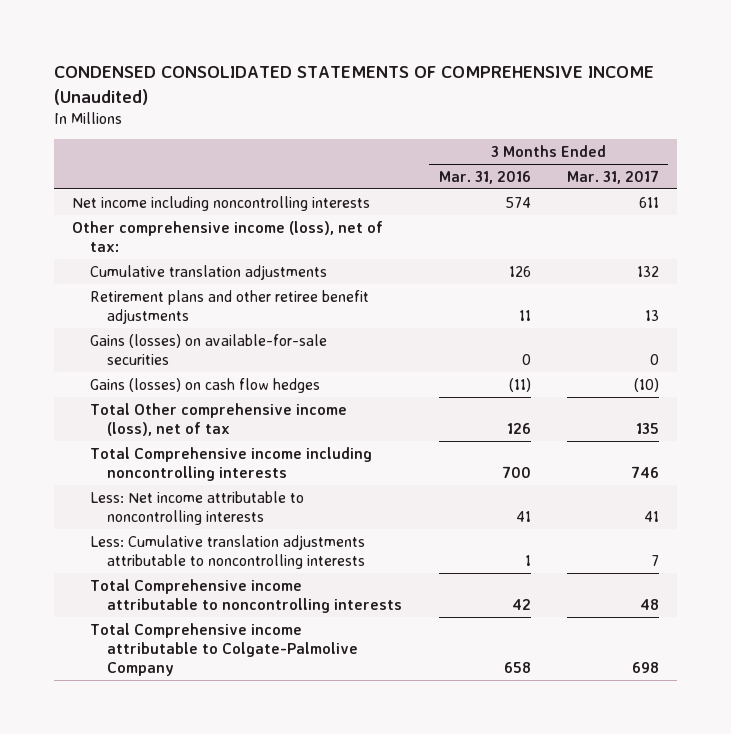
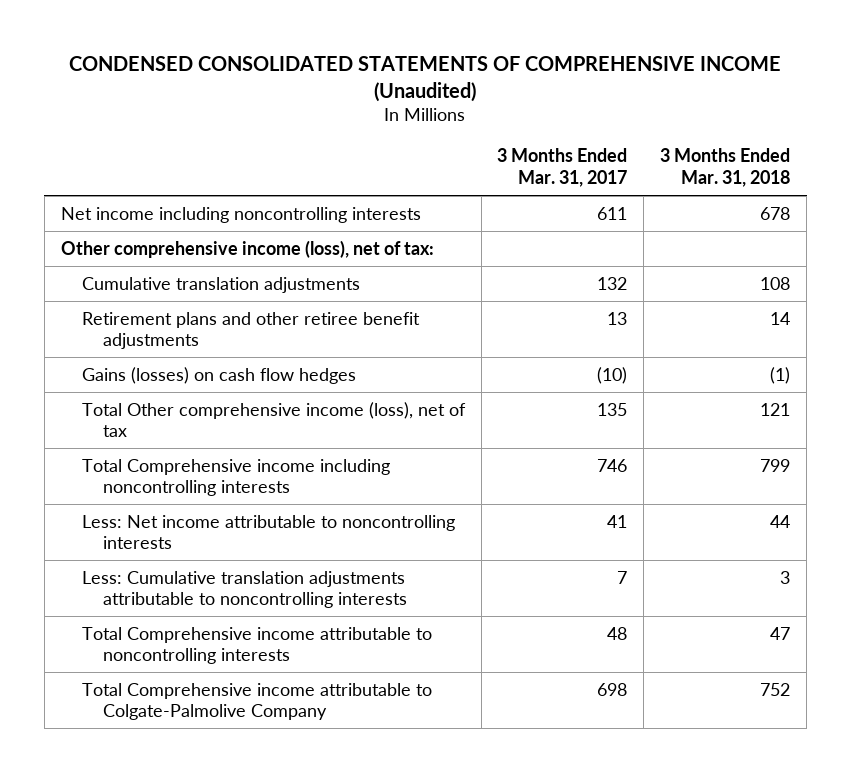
- | 3 Months Ended Mar. 31, 2016 | 3 Months Ended Mar. 31, 2017
+ | 3 Months Ended Mar. 31, 2017 | 3 Months Ended Mar. 31, 2018
- Gains (losses) on available-for-sale securities | 0 | 0

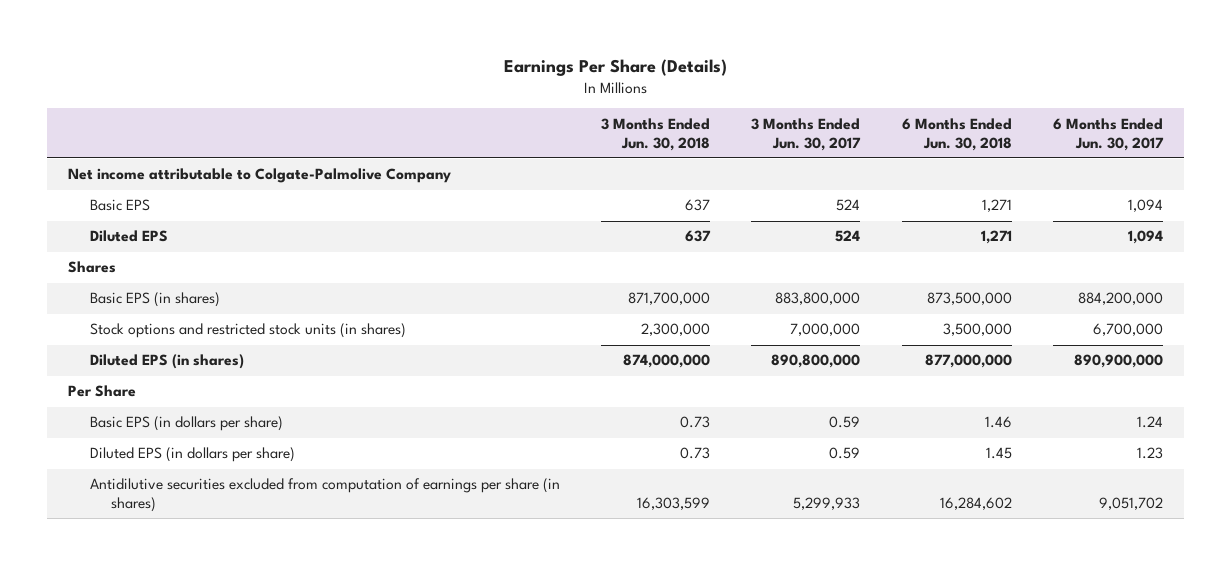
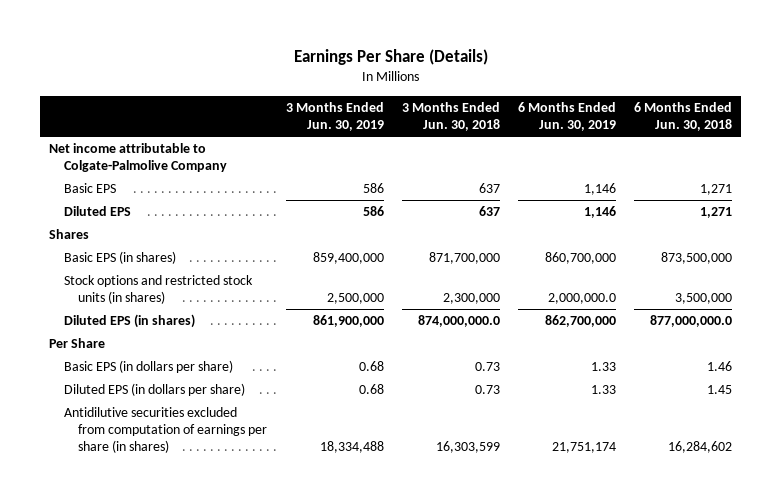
- | 3 Months Ended Jun. 30, 2018 | 3 Months Ended Jun. 30, 2017 | 6 Months Ended Jun. 30, 2018 | 6 Months Ended Jun. 30, 2017
+ | 3 Months Ended Jun. 30, 2019 | 3 Months Ended Jun. 30, 2018 | 6 Months Ended Jun. 30, 2019 | 6 Months Ended Jun. 30, 2018
- Diluted EPS (in shares) | 874,000,000 | 890,800,000 | 877,000,000 | 890,900,000
+ Diluted EPS (in shares) | 861,900,000 | 874,000,000.0 | 862,700,000 | 877,000,000.0

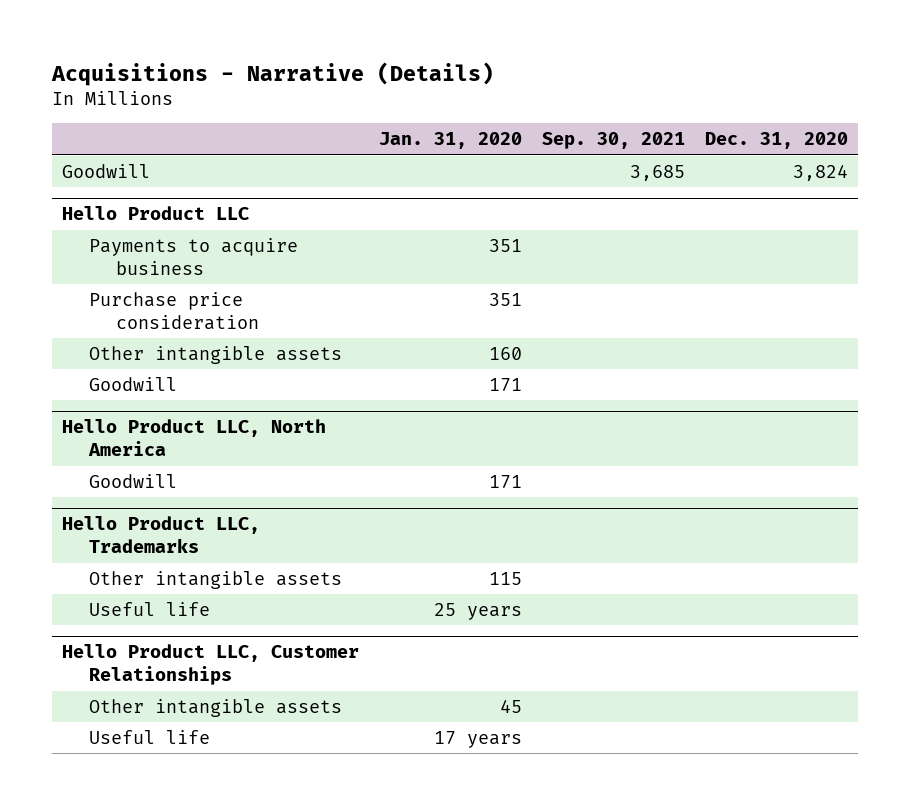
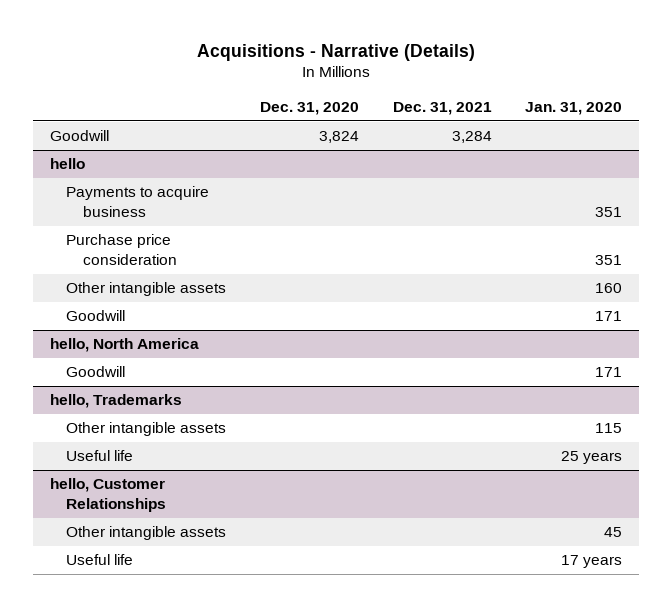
- | Jan. 31, 2020 | Sep. 30, 2021 | Dec. 31, 2020
+ | Dec. 31, 2020 | Dec. 31, 2021 | Jan. 31, 2020
- Hello Product LLC
+ hello
- Hello Product LLC, North America
+ hello, North America
- Hello Product LLC, Trademarks
+ hello, Trademarks
- Hello Product LLC, Customer Relationships
+ hello, Customer Relationships

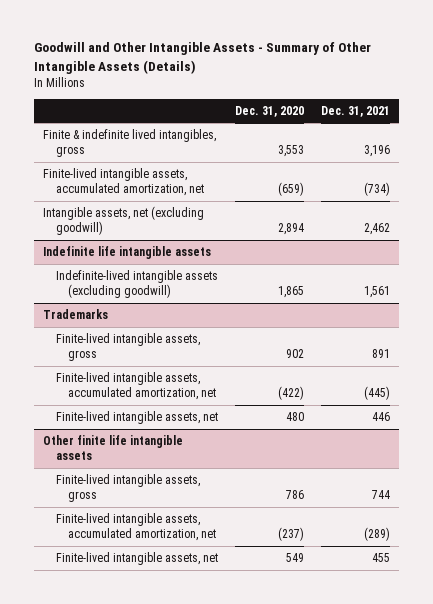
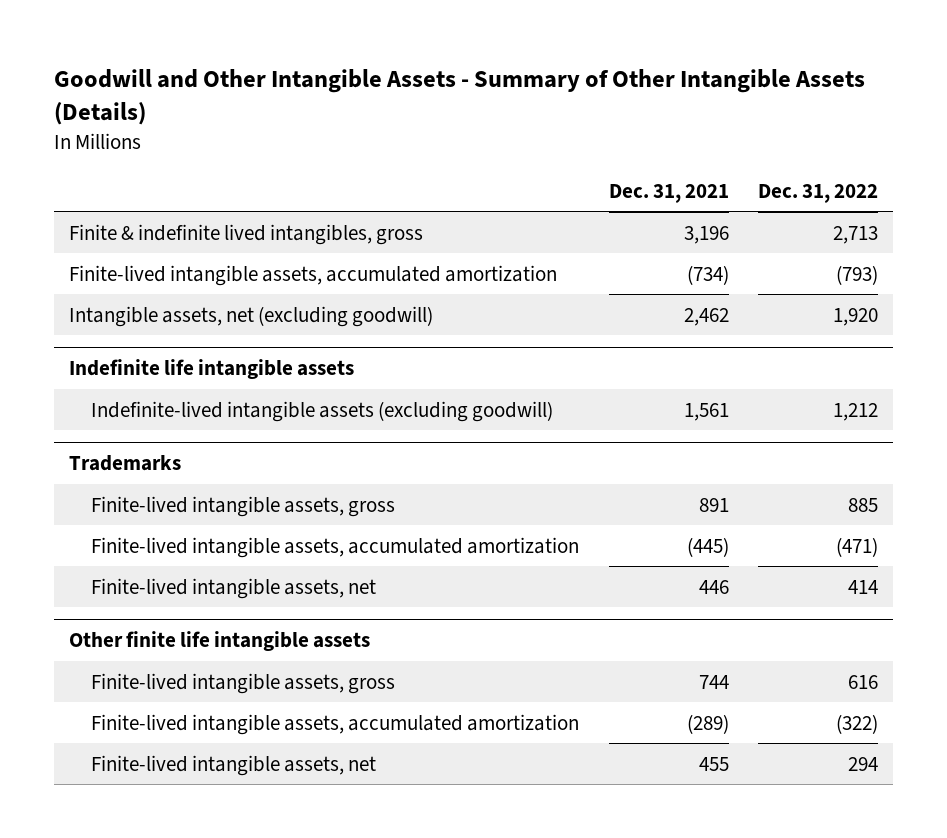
- | Dec. 31, 2020 | Dec. 31, 2021
+ | Dec. 31, 2021 | Dec. 31, 2022
- Finite-lived intangible assets, accumulated amortization, net | (659) | (734)
+ Finite-lived intangible assets, accumulated amortization | (734) | (793)
@ Trademarks
- Finite-lived intangible assets, accumulated amortization, net | (422) | (445)
+ Finite-lived intangible assets, accumulated amortization | (445) | (471)
@ Other finite life intangible assets
- Finite-lived intangible assets, accumulated amortization, net | (237) | (289)
+ Finite-lived intangible assets, accumulated amortization | (289) | (322)

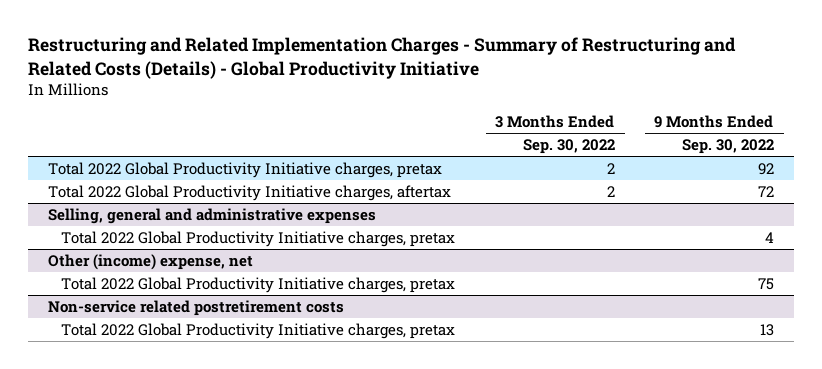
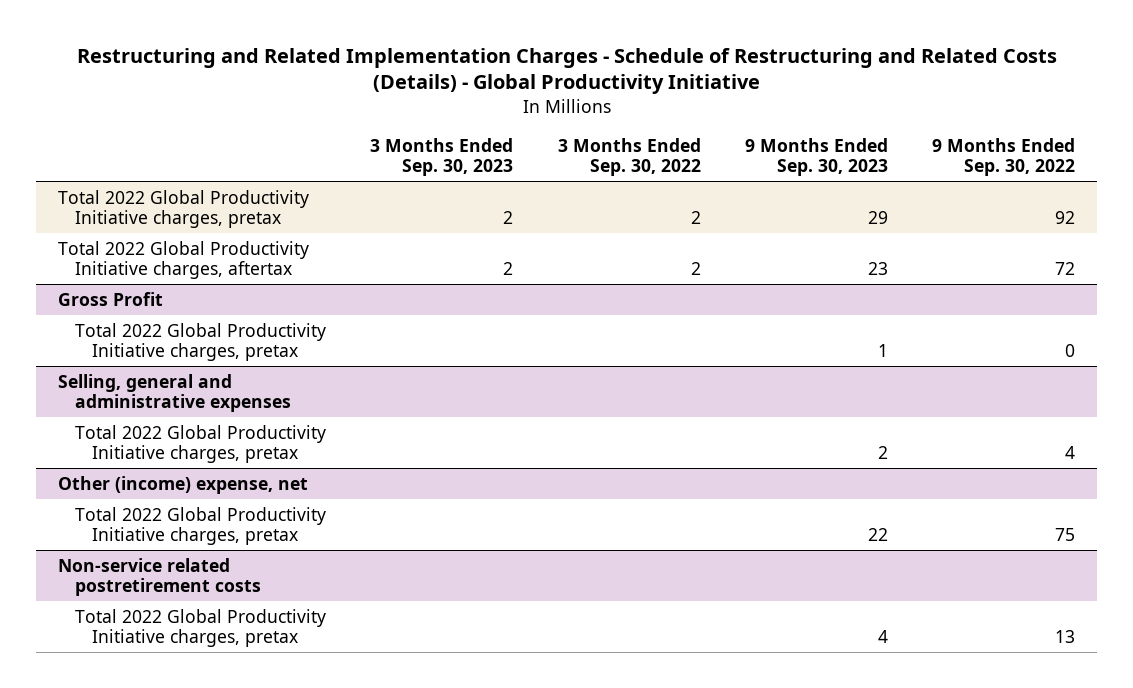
- Restructuring and Related Implementation Charges - Summary of Restructuring and Related Costs (Details) - Global Productivity Initiative
+ Restructuring and Related Implementation Charges - Schedule of Restructuring and Related Costs (Details) - Global Productivity Initiative
- | 3 Months Ended Sep. 30, 2022 | 9 Months Ended Sep. 30, 2022
+ | 3 Months Ended Sep. 30, 2023 | 3 Months Ended Sep. 30, 2022 | 9 Months Ended Sep. 30, 2023 | 9 Months Ended Sep. 30, 2022
+ Gross Profit
+ Total 2022 Global Productivity Initiative charges, pretax | | | 1 | 0

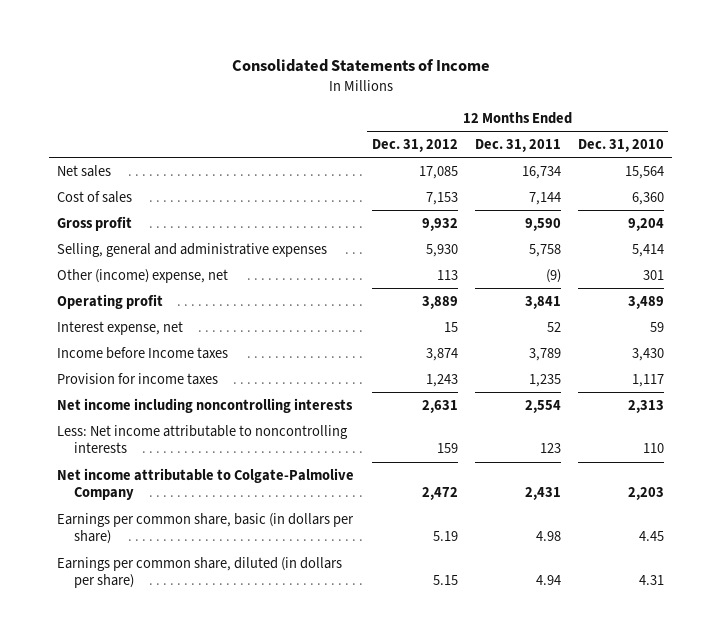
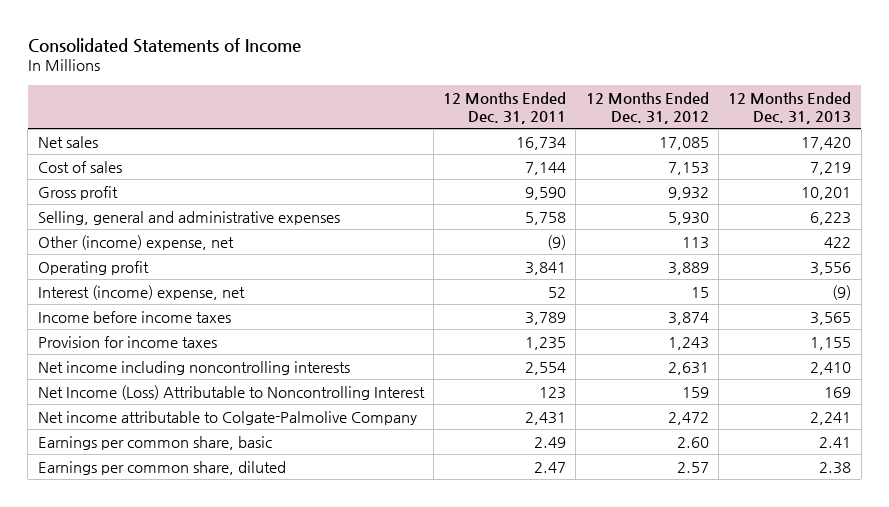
- | 12 Months Ended Dec. 31, 2012 | 12 Months Ended Dec. 31, 2011 | 12 Months Ended Dec. 31, 2010
+ | 12 Months Ended Dec. 31, 2011 | 12 Months Ended Dec. 31, 2012 | 12 Months Ended Dec. 31, 2013
- Interest expense, net | 15 | 52 | 59
- Income before Income taxes | 3,874 | 3,789 | 3,430
+ Interest (income) expense, net | 52 | 15 | (9)
+ Income before income taxes | 3,789 | 3,874 | 3,565
- Less: Net income attributable to noncontrolling interests | 159 | 123 | 110
+ Net Income (Loss) Attributable to Noncontrolling Interest | 123 | 159 | 169
- Earnings per common share, basic (in dollars per share) | 5.19 | 4.98 | 4.45
- Earnings per common share, diluted (in dollars per share) | 5.15 | 4.94 | 4.31
+ Earnings per common share, basic | 2.49 | 2.60 | 2.41
+ Earnings per common share, diluted | 2.47 | 2.57 | 2.38

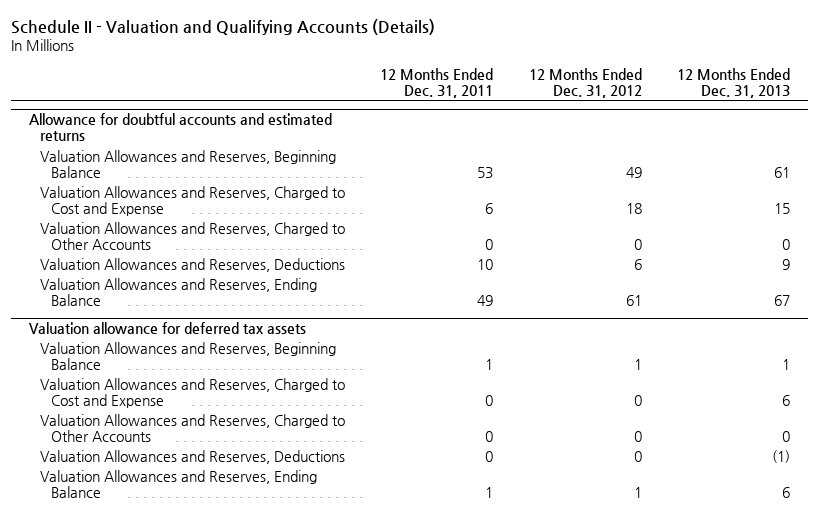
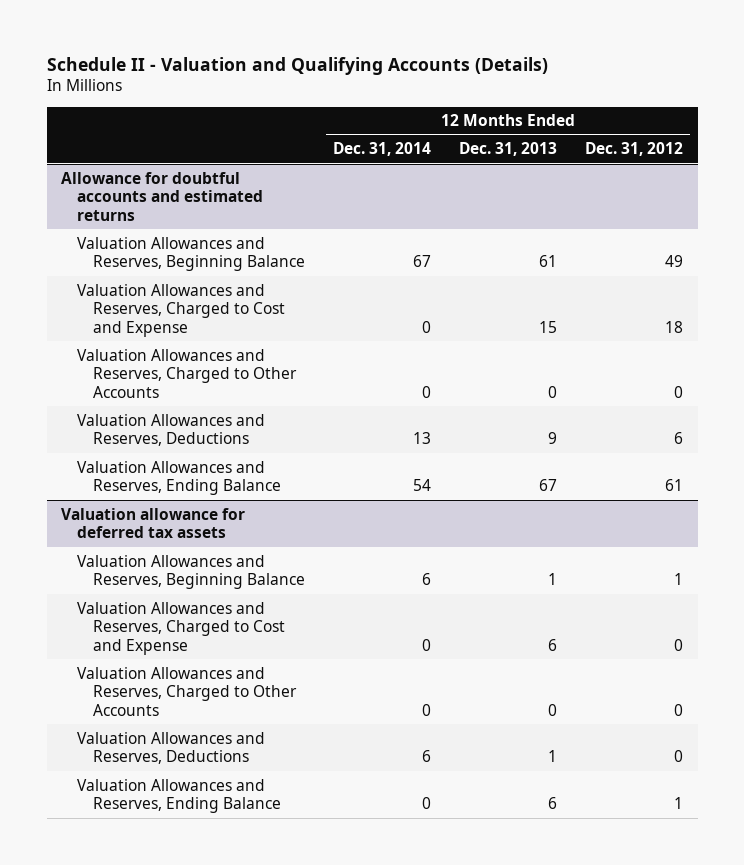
- | 12 Months Ended Dec. 31, 2011 | 12 Months Ended Dec. 31, 2012 | 12 Months Ended Dec. 31, 2013
+ | 12 Months Ended Dec. 31, 2014 | 12 Months Ended Dec. 31, 2013 | 12 Months Ended Dec. 31, 2012
@ Valuation allowance for deferred tax assets
- Valuation Allowances and Reserves, Deductions | 0 | 0 | (1)
+ Valuation Allowances and Reserves, Deductions | 6 | 1 | 0

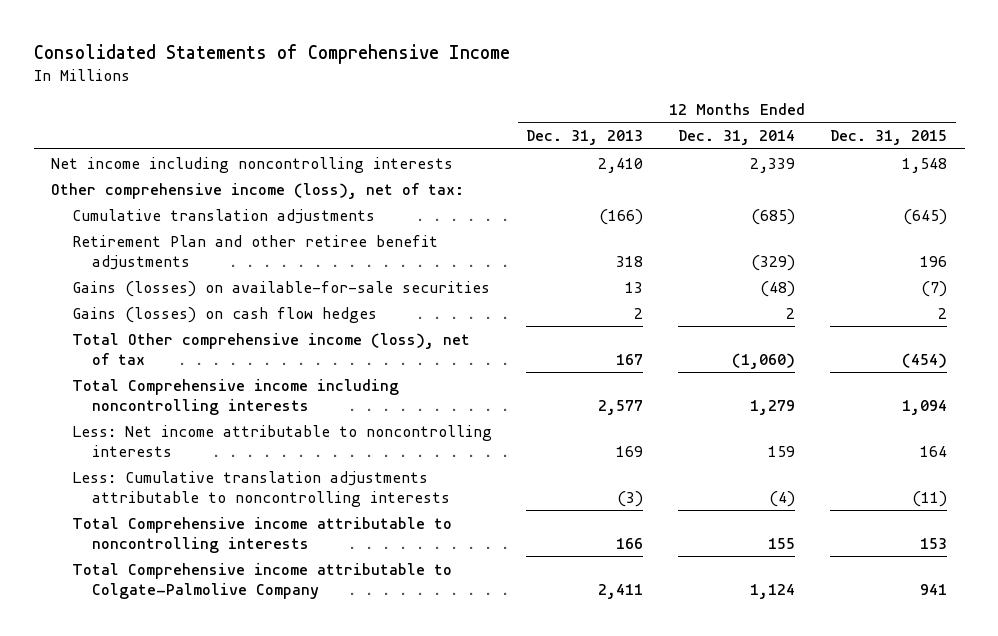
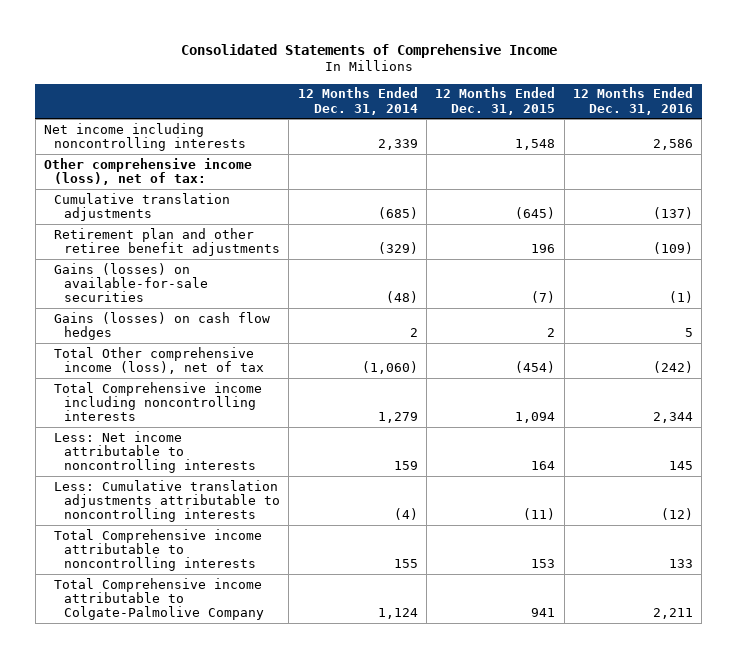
- | 12 Months Ended Dec. 31, 2013 | 12 Months Ended Dec. 31, 2014 | 12 Months Ended Dec. 31, 2015
+ | 12 Months Ended Dec. 31, 2014 | 12 Months Ended Dec. 31, 2015 | 12 Months Ended Dec. 31, 2016
- Retirement Plan and other retiree benefit adjustments | 318 | (329) | 196
+ Retirement plan and other retiree benefit adjustments | (329) | 196 | (109)

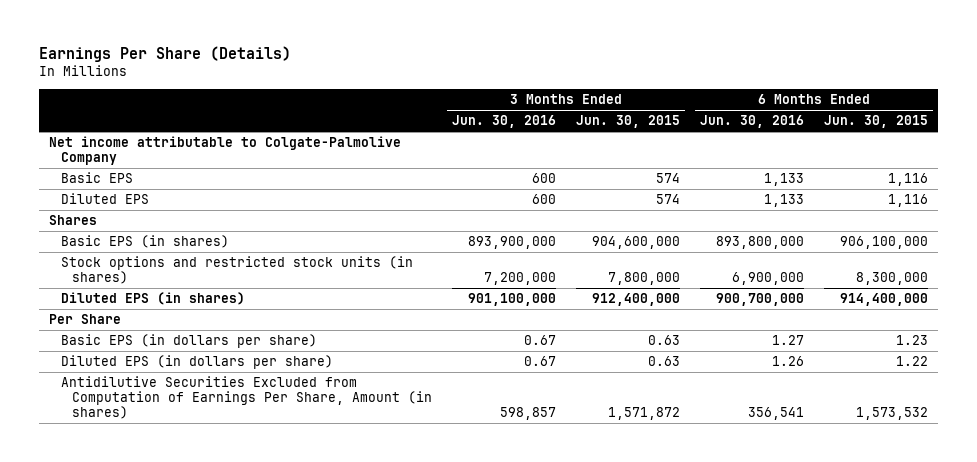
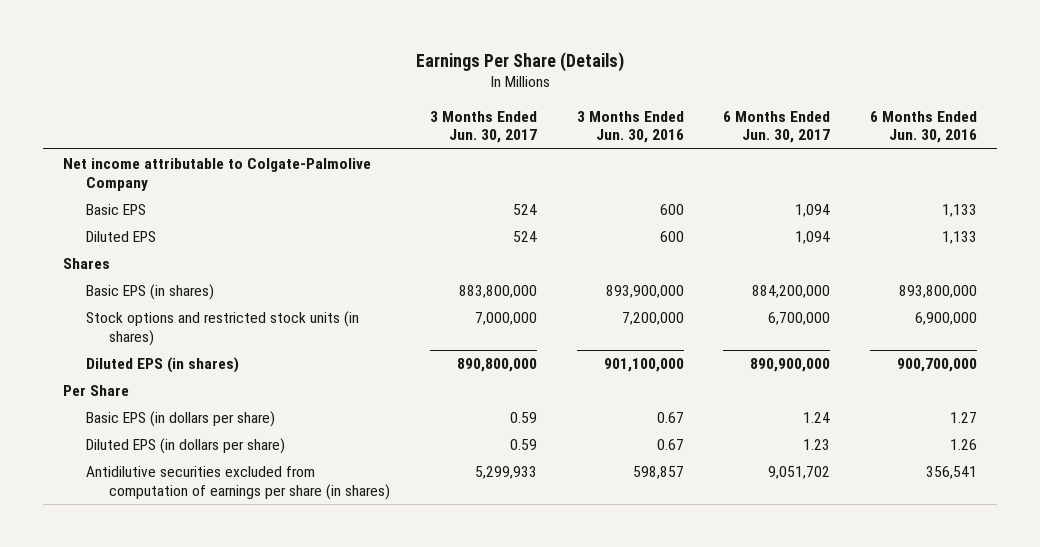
- | 3 Months Ended Jun. 30, 2016 | 3 Months Ended Jun. 30, 2015 | 6 Months Ended Jun. 30, 2016 | 6 Months Ended Jun. 30, 2015
+ | 3 Months Ended Jun. 30, 2017 | 3 Months Ended Jun. 30, 2016 | 6 Months Ended Jun. 30, 2017 | 6 Months Ended Jun. 30, 2016
- Antidilutive Securities Excluded from Computation of Earnings Per Share, Amount (in shares) | 598,857 | 1,571,872 | 356,541 | 1,573,532
+ Antidilutive securities excluded from computation of earnings per share (in shares) | 5,299,933 | 598,857 | 9,051,702 | 356,541

